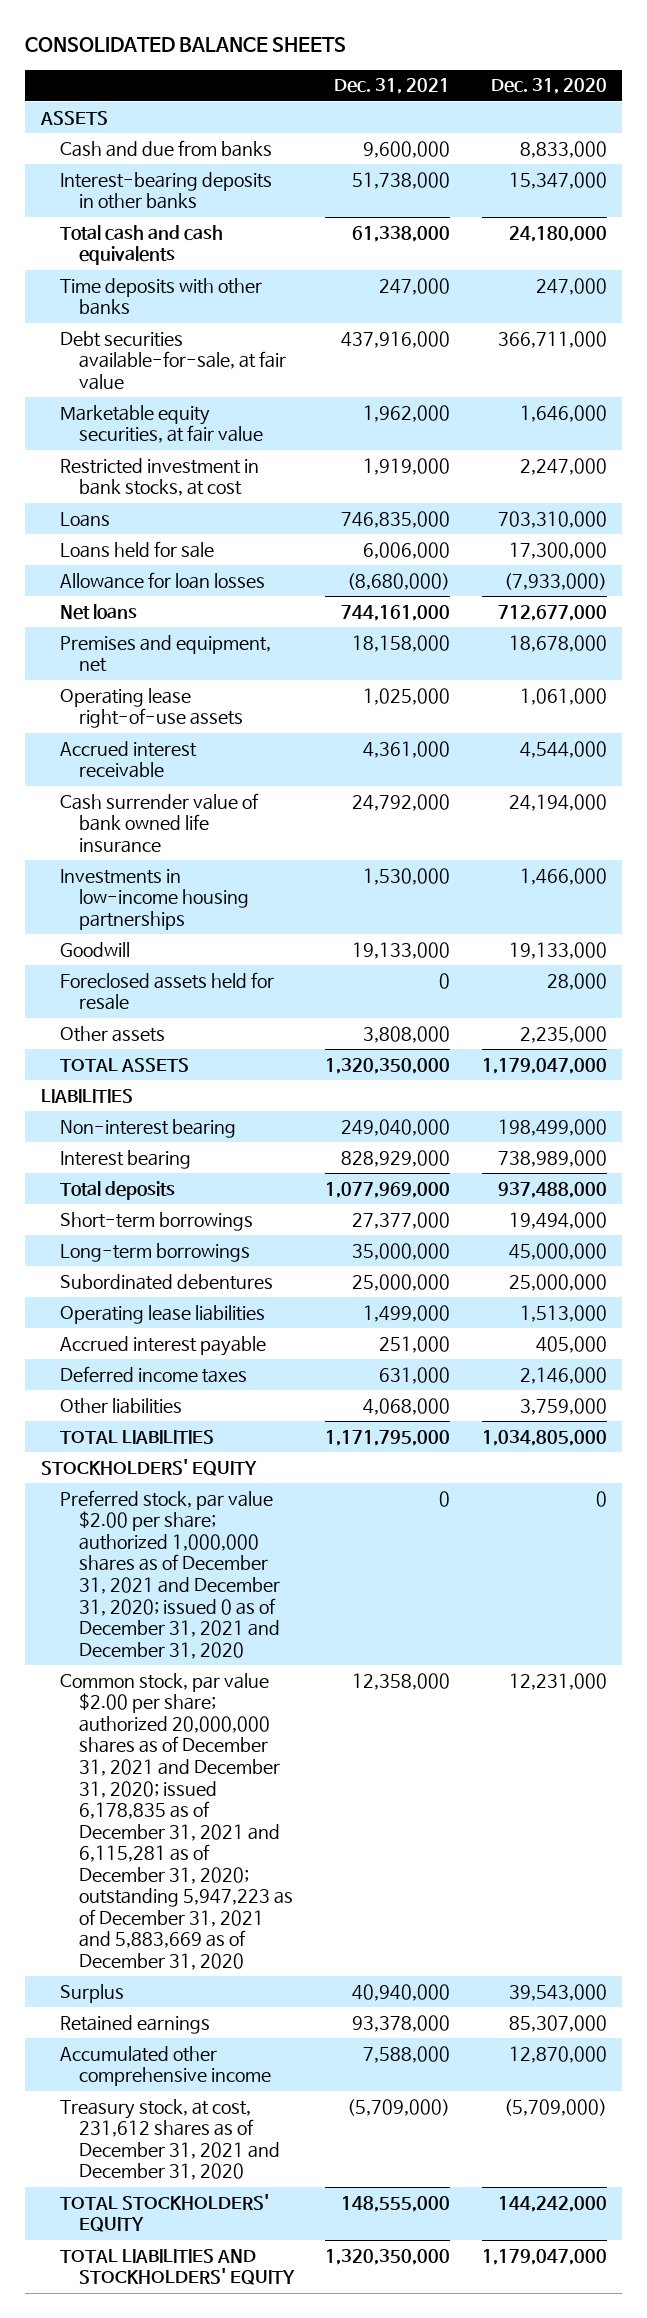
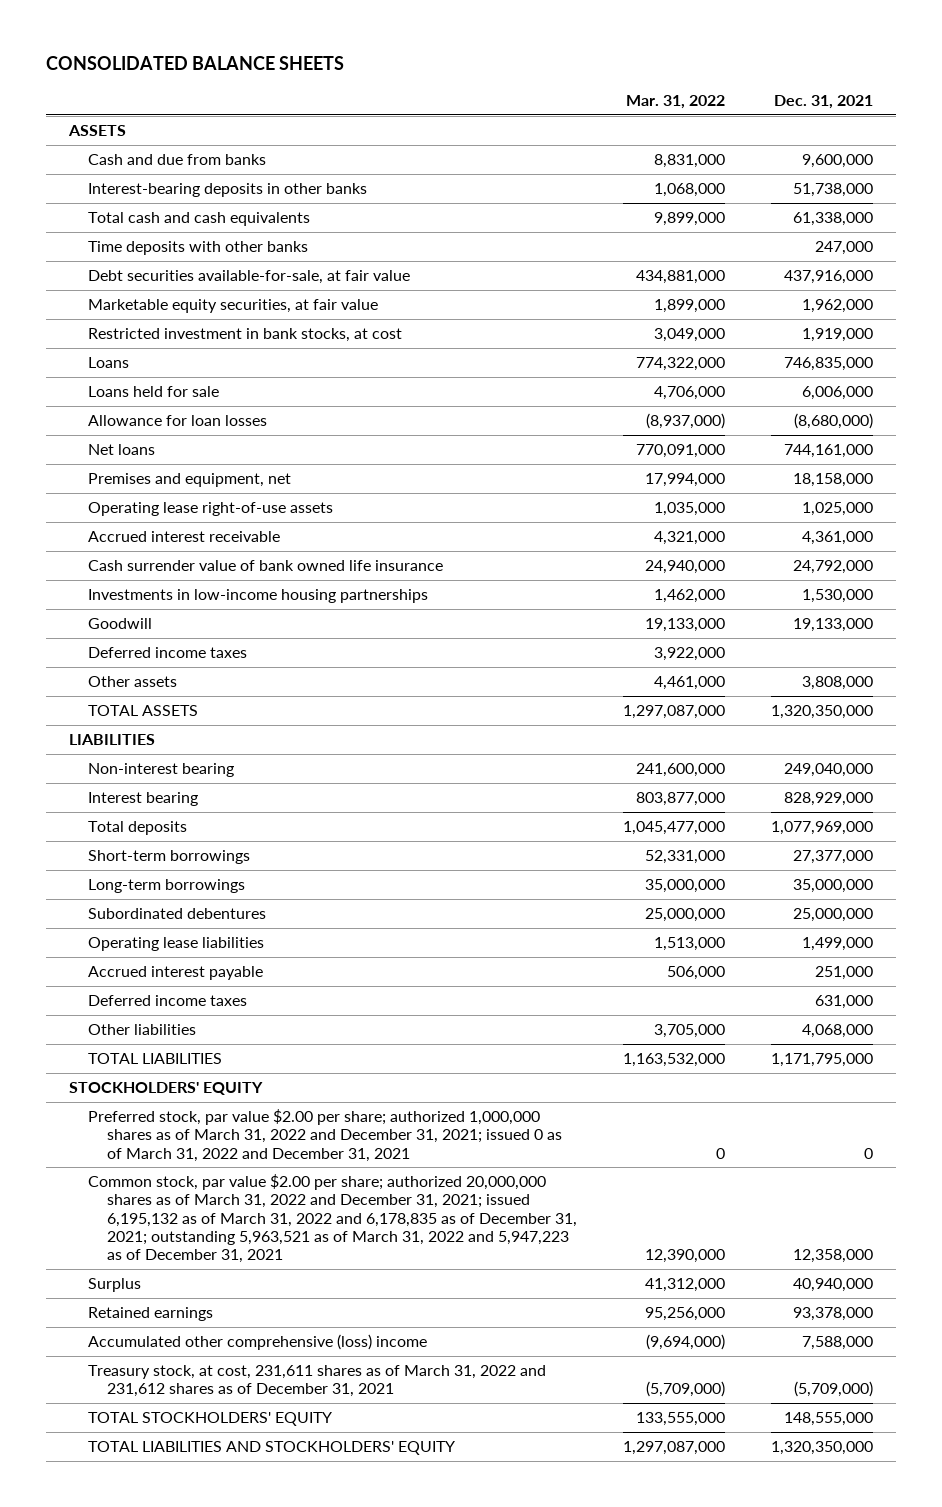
- | Dec. 31, 2021 | Dec. 31, 2020
+ | Mar. 31, 2022 | Dec. 31, 2021
- Foreclosed assets held for resale | 0 | 28,000
+ Deferred income taxes | 3,922,000 |
- Preferred stock, par value $2.00 per share; authorized 1,000,000 shares as of December 31, 2021 and December 31, 2020; issued 0 as of December 31, 2021 and December 31, 2020 | 0 | 0
- Common stock, par value $2.00 per share; authorized 20,000,000 shares as of December 31, 2021 and December 31, 2020; issued 6,178,835 as of December 31, 2021 and 6,115,281 as of December 31, 2020; outstanding 5,947,223 as of December 31, 2021 and 5,883,669 as of December 31, 2020 | 12,358,000 | 12,231,000
+ Preferred stock, par value $2.00 per share; authorized 1,000,000 shares as of March 31, 2022 and December 31, 2021; issued 0 as of March 31, 2022 and December 31, 2021 | 0 | 0
+ Common stock, par value $2.00 per share; authorized 20,000,000 shares as of March 31, 2022 and December 31, 2021; issued 6,195,132 as of March 31, 2022 and 6,178,835 as of December 31, 2021; outstanding 5,963,521 as of March 31, 2022 and 5,947,223 as of December 31, 2021 | 12,390,000 | 12,358,000
- Accumulated other comprehensive income | 7,588,000 | 12,870,000
- Treasury stock, at cost, 231,612 shares as of December 31, 2021 and December 31, 2020 | (5,709,000) | (5,709,000)
+ Accumulated other comprehensive (loss) income | (9,694,000) | 7,588,000
+ Treasury stock, at cost, 231,611 shares as of March 31, 2022 and 231,612 shares as of December 31, 2021 | (5,709,000) | (5,709,000)

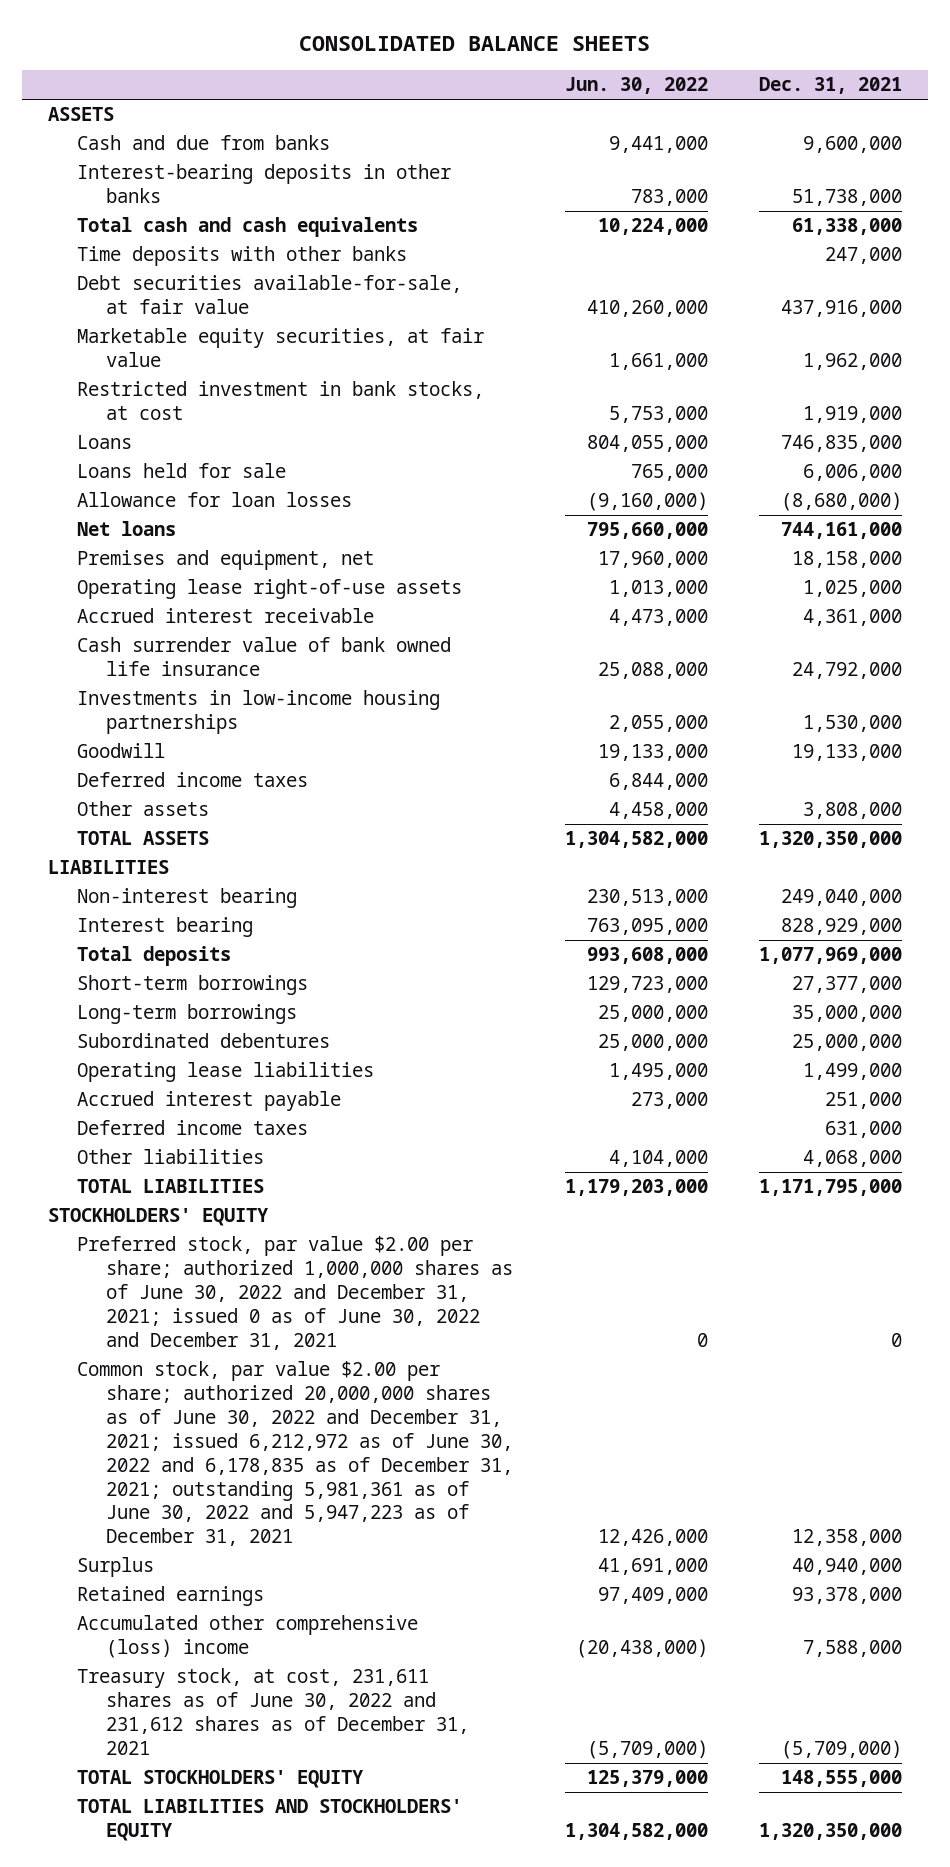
- | Mar. 31, 2022 | Dec. 31, 2021
+ | Jun. 30, 2022 | Dec. 31, 2021
- Preferred stock, par value $2.00 per share; authorized 1,000,000 shares as of March 31, 2022 and December 31, 2021; issued 0 as of March 31, 2022 and December 31, 2021 | 0 | 0
- Common stock, par value $2.00 per share; authorized 20,000,000 shares as of March 31, 2022 and December 31, 2021; issued 6,195,132 as of March 31, 2022 and 6,178,835 as of December 31, 2021; outstanding 5,963,521 as of March 31, 2022 and 5,947,223 as of December 31, 2021 | 12,390,000 | 12,358,000
+ Preferred stock, par value $2.00 per share; authorized 1,000,000 shares as of June 30, 2022 and December 31, 2021; issued 0 as of June 30, 2022 and December 31, 2021 | 0 | 0
+ Common stock, par value $2.00 per share; authorized 20,000,000 shares as of June 30, 2022 and December 31, 2021; issued 6,212,972 as of June 30, 2022 and 6,178,835 as of December 31, 2021; outstanding 5,981,361 as of June 30, 2022 and 5,947,223 as of December 31, 2021 | 12,426,000 | 12,358,000
- Treasury stock, at cost, 231,611 shares as of March 31, 2022 and 231,612 shares as of December 31, 2021 | (5,709,000) | (5,709,000)
+ Treasury stock, at cost, 231,611 shares as of June 30, 2022 and 231,612 shares as of December 31, 2021 | (5,709,000) | (5,709,000)

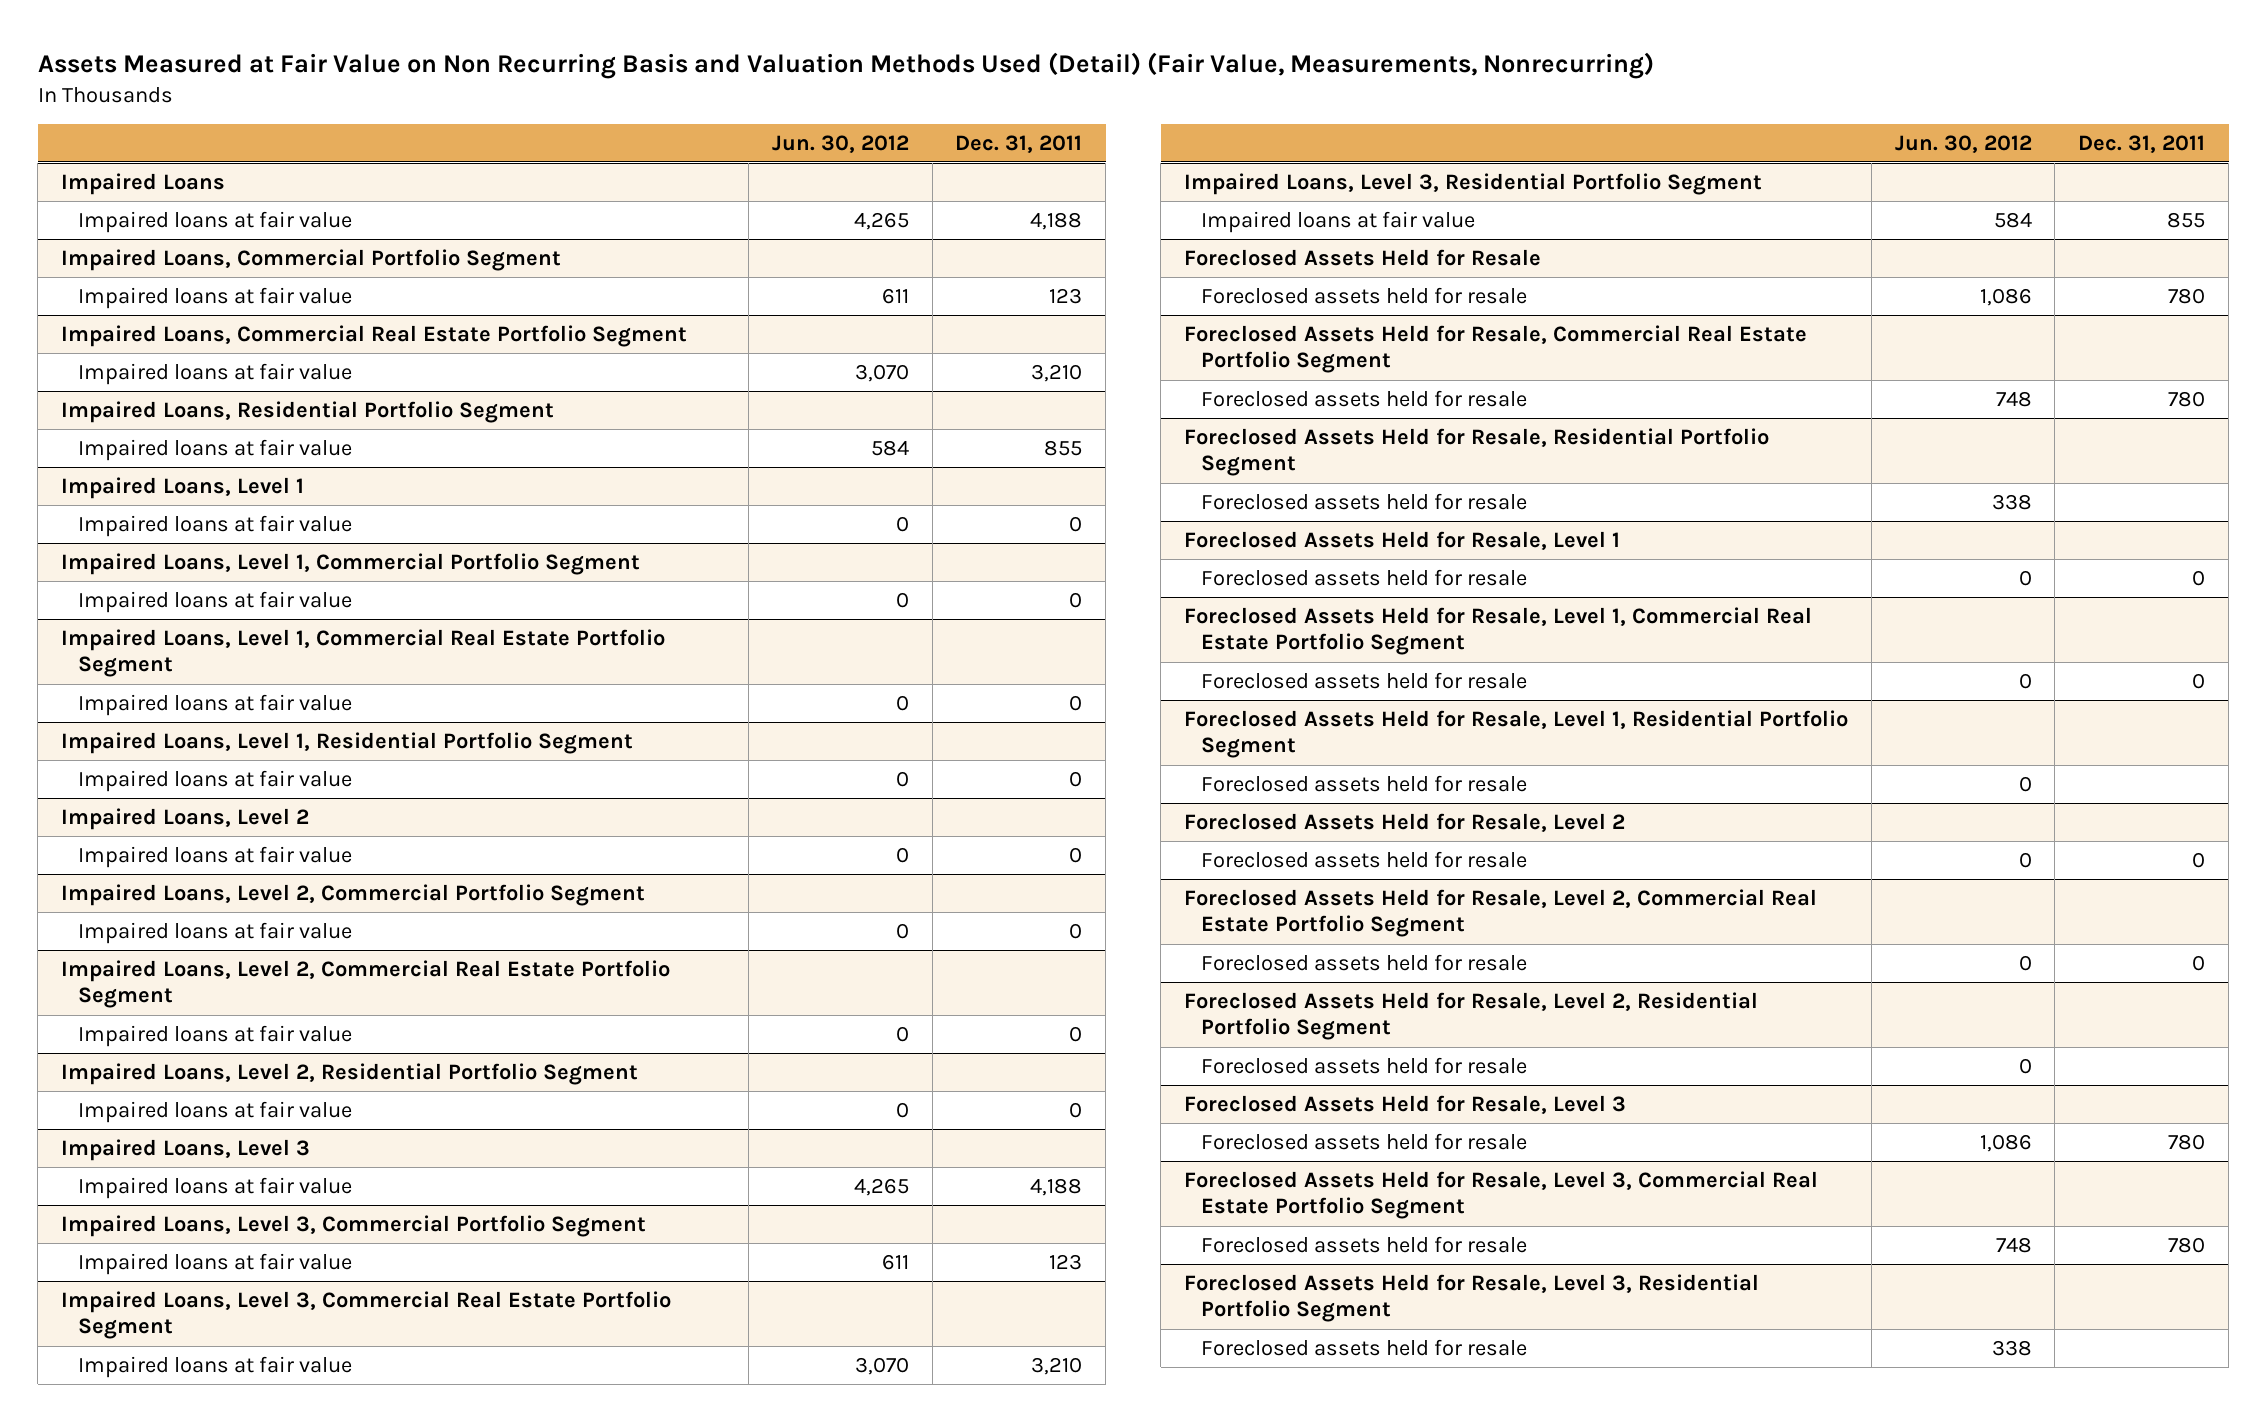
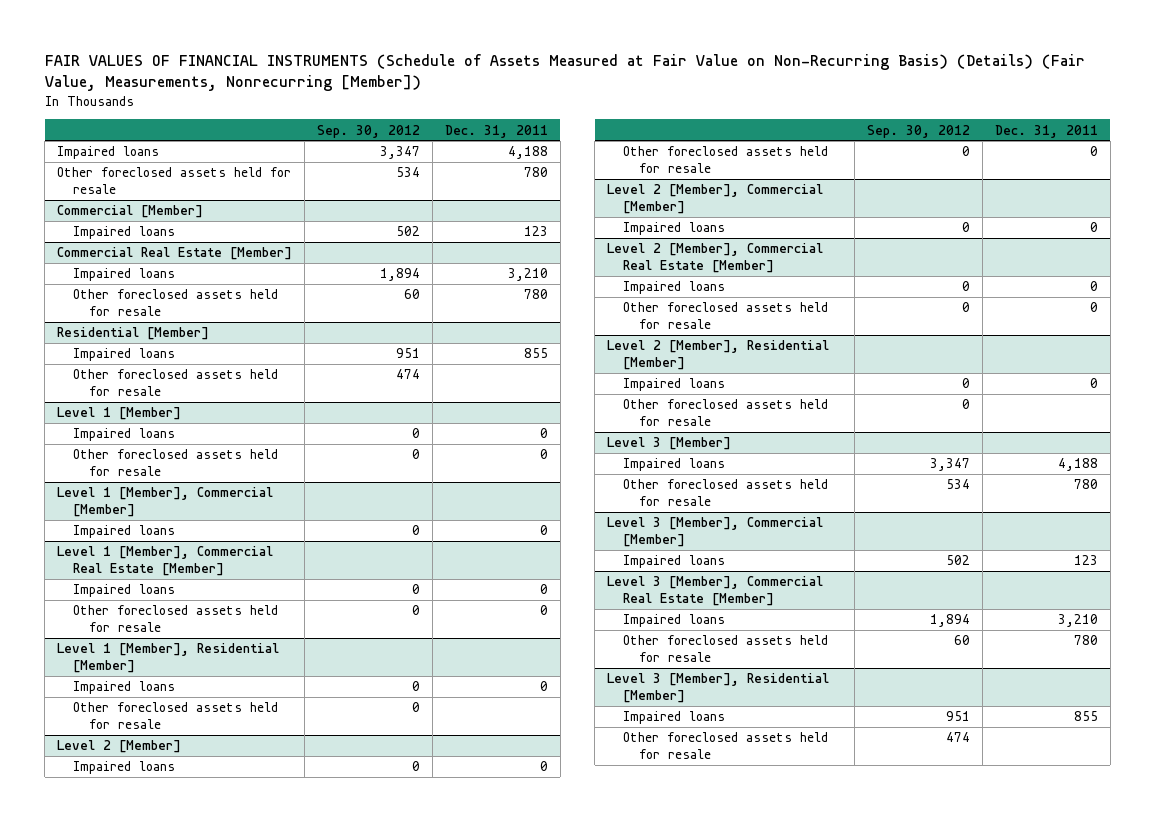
- Assets Measured at Fair Value on Non Recurring Basis and Valuation Methods Used (Detail) (Fair Value, Measurements, Nonrecurring)
+ FAIR VALUES OF FINANCIAL INSTRUMENTS (Schedule of Assets Measured at Fair Value on Non-Recurring Basis) (Details) (Fair Value, Measurements, Nonrecurring [Member])
- | Jun. 30, 2012 | Dec. 31, 2011
+ | Sep. 30, 2012 | Dec. 31, 2011
- Impaired Loans
- Impaired loans at fair value | 4,265 | 4,188
- Impaired Loans, Commercial Portfolio Segment
- Impaired loans at fair value | 611 | 123
- Impaired Loans, Commercial Real Estate Portfolio Segment
- Impaired loans at fair value | 3,070 | 3,210
- Impaired Loans, Residential Portfolio Segment
- Impaired loans at fair value | 584 | 855
- Impaired Loans, Level 1
- Impaired loans at fair value | 0 | 0
- Impaired Loans, Level 1, Commercial Portfolio Segment
- Impaired loans at fair value | 0 | 0
- Impaired Loans, Level 1, Commercial Real Estate Portfolio Segment
- Impaired loans at fair value | 0 | 0
- Impaired Loans, Level 1, Residential Portfolio Segment
- Impaired loans at fair value | 0 | 0
- Impaired Loans, Level 2
- Impaired loans at fair value | 0 | 0
- Impaired Loans, Level 2, Commercial Portfolio Segment
- Impaired loans at fair value | 0 | 0
- Impaired Loans, Level 2, Commercial Real Estate Portfolio Segment
- Impaired loans at fair value | 0 | 0
- Impaired Loans, Level 2, Residential Portfolio Segment
- Impaired loans at fair value | 0 | 0
- Impaired Loans, Level 3
- Impaired loans at fair value | 4,265 | 4,188
- Impaired Loans, Level 3, Commercial Portfolio Segment
- Impaired loans at fair value | 611 | 123
- Impaired Loans, Level 3, Commercial Real Estate Portfolio Segment
- Impaired loans at fair value | 3,070 | 3,210
- Impaired Loans, Level 3, Residential Portfolio Segment
- Impaired loans at fair value | 584 | 855
- Foreclosed Assets Held for Resale
- Foreclosed assets held for resale | 1,086 | 780
- Foreclosed Assets Held for Resale, Commercial Real Estate Portfolio Segment
- Foreclosed assets held for resale | 748 | 780
- Foreclosed Assets Held for Resale, Residential Portfolio Segment
- Foreclosed assets held for resale | 338 |
- Foreclosed Assets Held for Resale, Level 1
- Foreclosed assets held for resale | 0 | 0
- Foreclosed Assets Held for Resale, Level 1, Commercial Real Estate Portfolio Segment
- Foreclosed assets held for resale | 0 | 0
- Foreclosed Assets Held for Resale, Level 1, Residential Portfolio Segment
- Foreclosed assets held for resale | 0 |
- Foreclosed Assets Held for Resale, Level 2
- Foreclosed assets held for resale | 0 | 0
- Foreclosed Assets Held for Resale, Level 2, Commercial Real Estate Portfolio Segment
- Foreclosed assets held for resale | 0 | 0
- Foreclosed Assets Held for Resale, Level 2, Residential Portfolio Segment
- Foreclosed assets held for resale | 0 |
- Foreclosed Assets Held for Resale, Level 3
- Foreclosed assets held for resale | 1,086 | 780
- Foreclosed Assets Held for Resale, Level 3, Commercial Real Estate Portfolio Segment
- Foreclosed assets held for resale | 748 | 780
- Foreclosed Assets Held for Resale, Level 3, Residential Portfolio Segment
- Foreclosed assets held for resale | 338 |
+ Impaired loans | 3,347 | 4,188
+ Other foreclosed assets held for resale | 534 | 780
+ Commercial [Member]
+ Impaired loans | 502 | 123
+ Commercial Real Estate [Member]
+ Impaired loans | 1,894 | 3,210
+ Other foreclosed assets held for resale | 60 | 780
+ Residential [Member]
+ Impaired loans | 951 | 855
+ Other foreclosed assets held for resale | 474 |
+ Level 1 [Member]
+ Impaired loans | 0 | 0
+ Other foreclosed assets held for resale | 0 | 0
+ Level 1 [Member], Commercial [Member]
+ Impaired loans | 0 | 0
+ Level 1 [Member], Commercial Real Estate [Member]
+ Impaired loans | 0 | 0
+ Other foreclosed assets held for resale | 0 | 0
+ Level 1 [Member], Residential [Member]
+ Impaired loans | 0 | 0
+ Other foreclosed assets held for resale | 0 |
+ Level 2 [Member]
+ Impaired loans | 0 | 0
+ Other foreclosed assets held for resale | 0 | 0
+ Level 2 [Member], Commercial [Member]
+ Impaired loans | 0 | 0
+ Level 2 [Member], Commercial Real Estate [Member]
+ Impaired loans | 0 | 0
+ Other foreclosed assets held for resale | 0 | 0
+ Level 2 [Member], Residential [Member]
+ Impaired loans | 0 | 0
+ Other foreclosed assets held for resale | 0 |
+ Level 3 [Member]
+ Impaired loans | 3,347 | 4,188
+ Other foreclosed assets held for resale | 534 | 780
+ Level 3 [Member], Commercial [Member]
+ Impaired loans | 502 | 123
+ Level 3 [Member], Commercial Real Estate [Member]
+ Impaired loans | 1,894 | 3,210
+ Other foreclosed assets held for resale | 60 | 780
+ Level 3 [Member], Residential [Member]
+ Impaired loans | 951 | 855
+ Other foreclosed assets held for resale | 474 |

